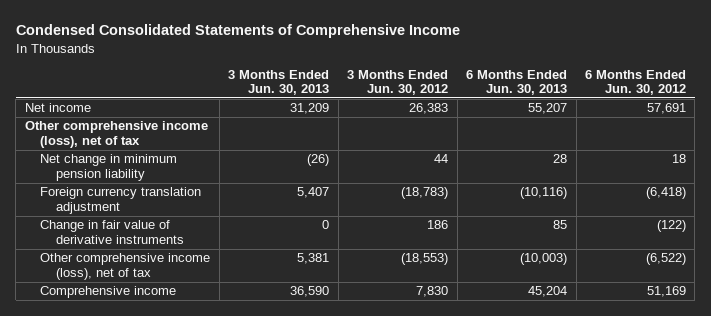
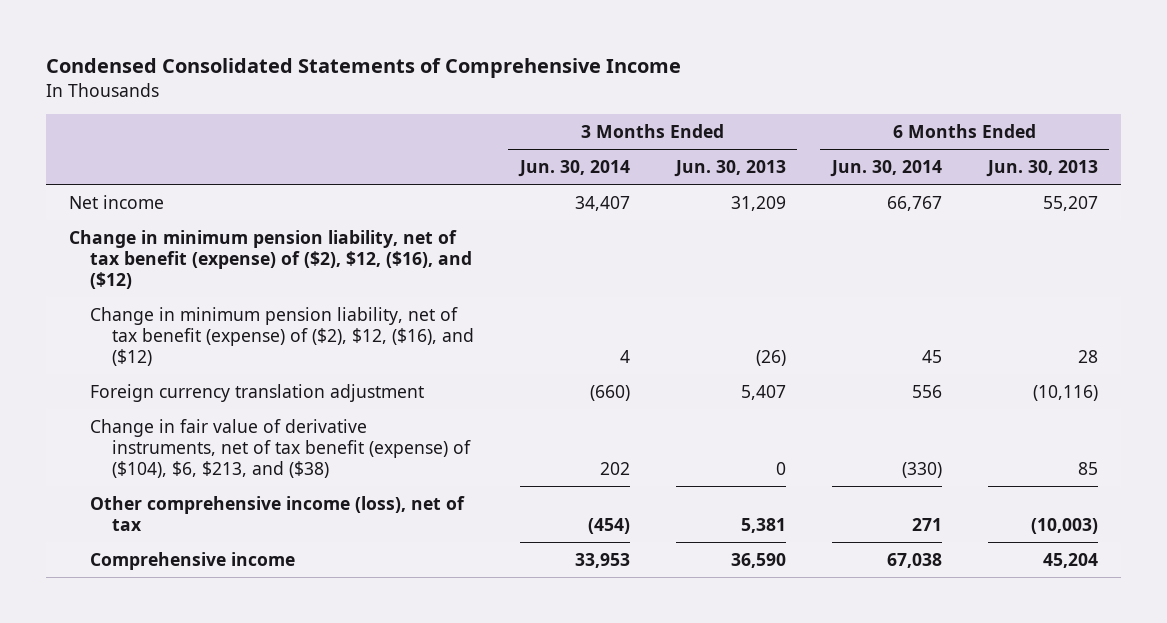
- | 3 Months Ended Jun. 30, 2013 | 3 Months Ended Jun. 30, 2012 | 6 Months Ended Jun. 30, 2013 | 6 Months Ended Jun. 30, 2012
+ | 3 Months Ended Jun. 30, 2014 | 3 Months Ended Jun. 30, 2013 | 6 Months Ended Jun. 30, 2014 | 6 Months Ended Jun. 30, 2013
- Other comprehensive income (loss), net of tax
- Net change in minimum pension liability | (26) | 44 | 28 | 18
+ Change in minimum pension liability, net of tax benefit (expense) of ($2), $12, ($16), and ($12)
+ Change in minimum pension liability, net of tax benefit (expense) of ($2), $12, ($16), and ($12) | 4 | (26) | 45 | 28
- Change in fair value of derivative instruments | 0 | 186 | 85 | (122)
+ Change in fair value of derivative instruments, net of tax benefit (expense) of ($104), $6, $213, and ($38) | 202 | 0 | (330) | 85

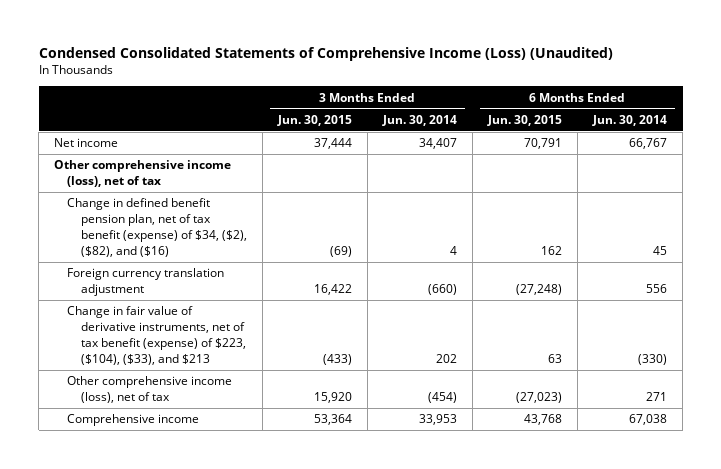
- Condensed Consolidated Statements of Comprehensive Income
+ Condensed Consolidated Statements of Comprehensive Income (Loss) (Unaudited)
- | 3 Months Ended Jun. 30, 2014 | 3 Months Ended Jun. 30, 2013 | 6 Months Ended Jun. 30, 2014 | 6 Months Ended Jun. 30, 2013
+ | 3 Months Ended Jun. 30, 2015 | 3 Months Ended Jun. 30, 2014 | 6 Months Ended Jun. 30, 2015 | 6 Months Ended Jun. 30, 2014
- Change in minimum pension liability, net of tax benefit (expense) of ($2), $12, ($16), and ($12)
- Change in minimum pension liability, net of tax benefit (expense) of ($2), $12, ($16), and ($12) | 4 | (26) | 45 | 28
+ Other comprehensive income (loss), net of tax
+ Change in defined benefit pension plan, net of tax benefit (expense) of $34, ($2), ($82), and ($16) | (69) | 4 | 162 | 45
- Change in fair value of derivative instruments, net of tax benefit (expense) of ($104), $6, $213, and ($38) | 202 | 0 | (330) | 85
+ Change in fair value of derivative instruments, net of tax benefit (expense) of $223, ($104), ($33), and $213 | (433) | 202 | 63 | (330)

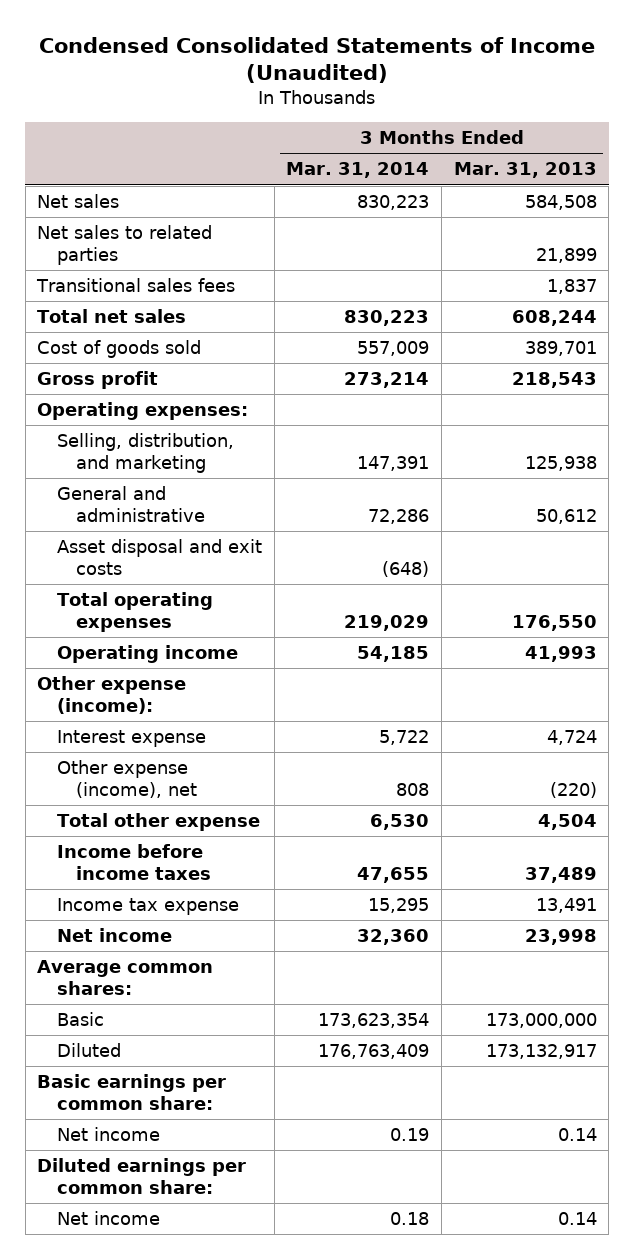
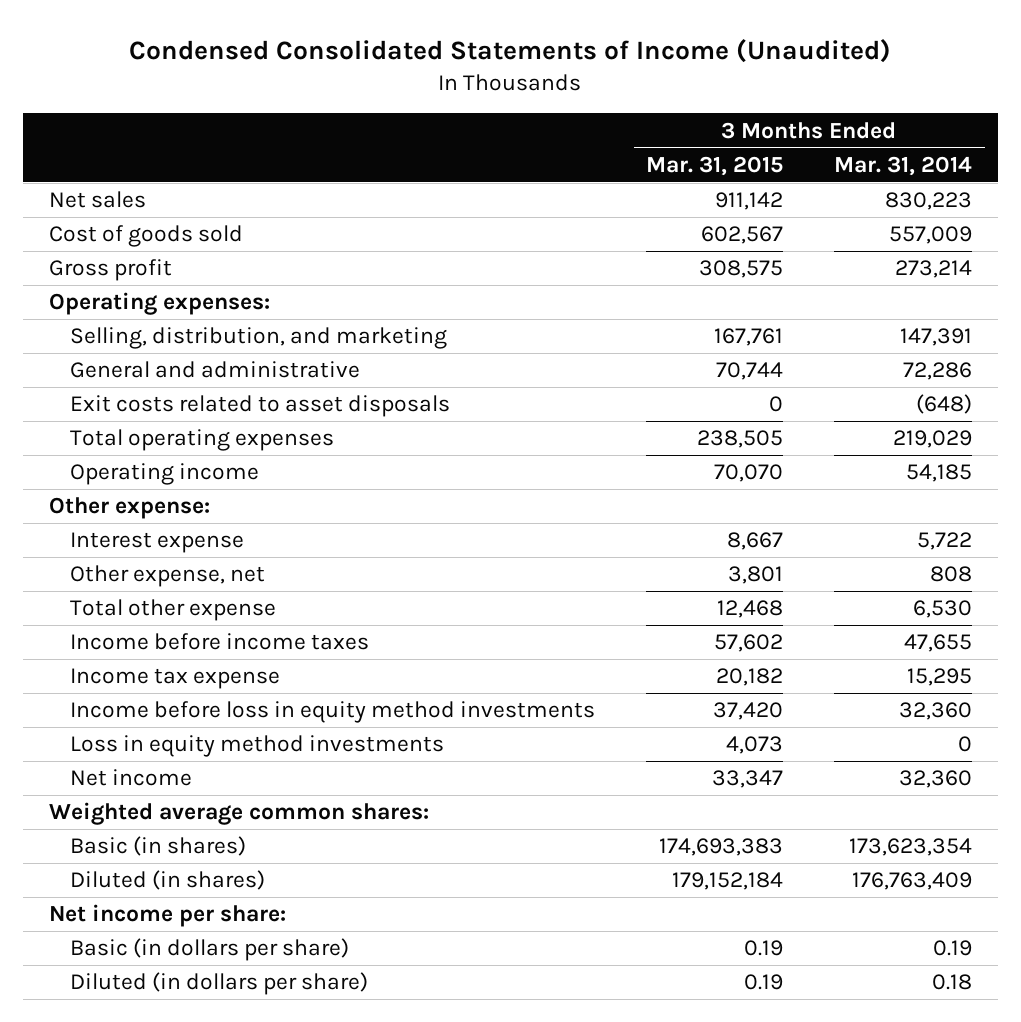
- | 3 Months Ended Mar. 31, 2014 | 3 Months Ended Mar. 31, 2013
+ | 3 Months Ended Mar. 31, 2015 | 3 Months Ended Mar. 31, 2014
- Net sales to related parties | | 21,899
- Transitional sales fees | | 1,837
- Total net sales | 830,223 | 608,244
- Asset disposal and exit costs | (648) |
+ Exit costs related to asset disposals | 0 | (648)
- Other expense (income):
+ Other expense:
- Other expense (income), net | 808 | (220)
+ Other expense, net | 3,801 | 808
+ Income before loss in equity method investments | 37,420 | 32,360
+ Loss in equity method investments | 4,073 | 0
- Average common shares:
- Basic | 173,623,354 | 173,000,000
- Diluted | 176,763,409 | 173,132,917
- Basic earnings per common share:
- Net income | 0.19 | 0.14
- Diluted earnings per common share:
- Net income | 0.18 | 0.14
+ Weighted average common shares:
+ Basic (in shares) | 174,693,383 | 173,623,354
+ Diluted (in shares) | 179,152,184 | 176,763,409
+ Net income per share:
+ Basic (in dollars per share) | 0.19 | 0.19
+ Diluted (in dollars per share) | 0.19 | 0.18

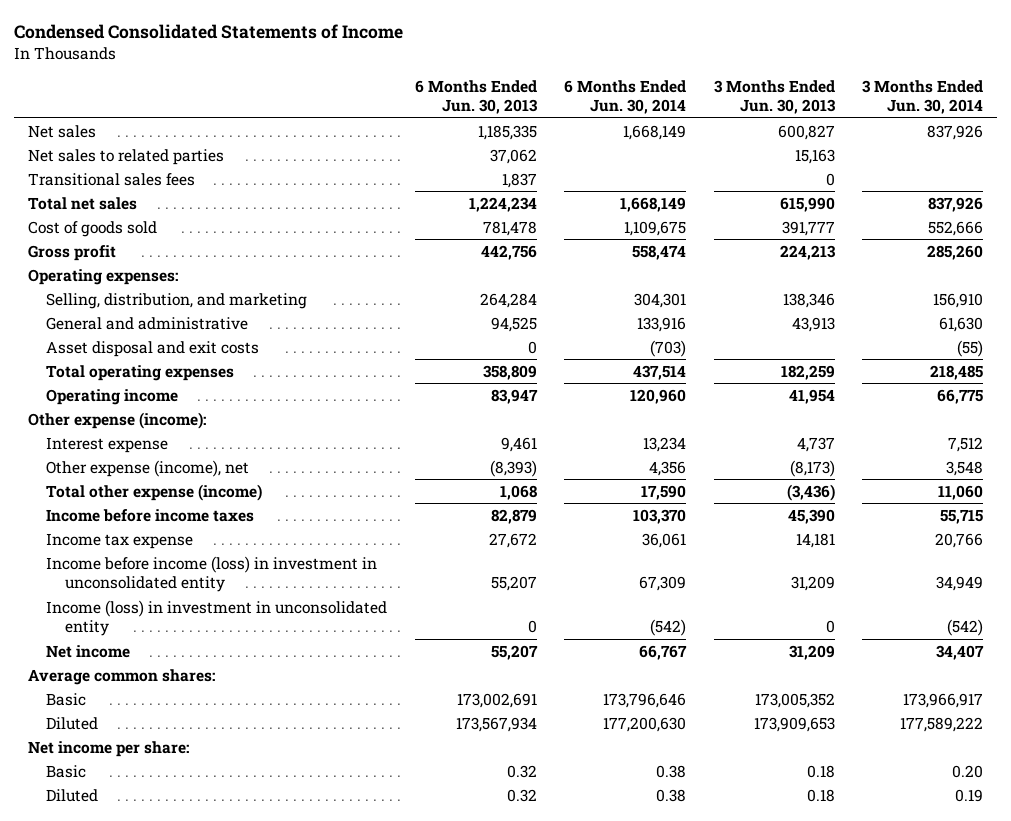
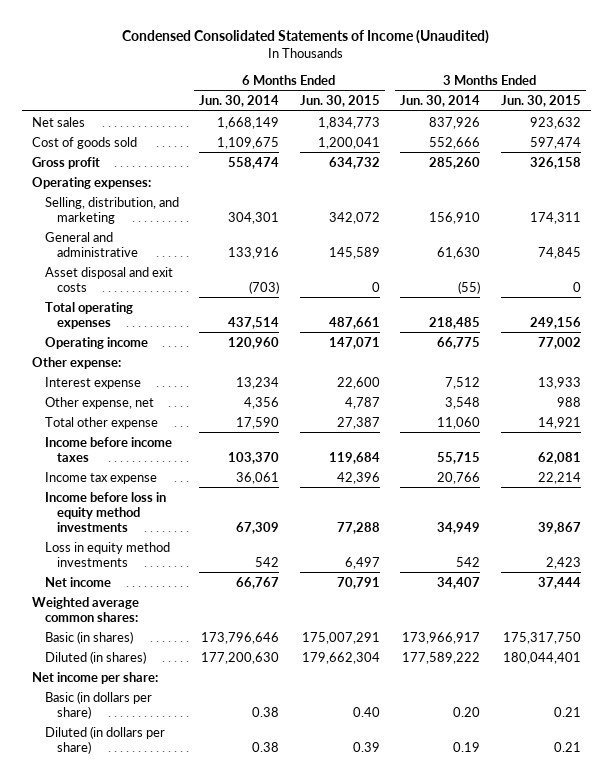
- Condensed Consolidated Statements of Income
+ Condensed Consolidated Statements of Income (Unaudited)
- | 6 Months Ended Jun. 30, 2013 | 6 Months Ended Jun. 30, 2014 | 3 Months Ended Jun. 30, 2013 | 3 Months Ended Jun. 30, 2014
+ | 6 Months Ended Jun. 30, 2014 | 6 Months Ended Jun. 30, 2015 | 3 Months Ended Jun. 30, 2014 | 3 Months Ended Jun. 30, 2015
- Net sales to related parties | 37,062 | | 15,163 |
- Transitional sales fees | 1,837 | | 0 |
- Total net sales | 1,224,234 | 1,668,149 | 615,990 | 837,926
- Other expense (income):
+ Other expense:
- Other expense (income), net | (8,393) | 4,356 | (8,173) | 3,548
- Total other expense (income) | 1,068 | 17,590 | (3,436) | 11,060
+ Other expense, net | 4,356 | 4,787 | 3,548 | 988
+ Total other expense | 17,590 | 27,387 | 11,060 | 14,921
- Income before income (loss) in investment in unconsolidated entity | 55,207 | 67,309 | 31,209 | 34,949
- Income (loss) in investment in unconsolidated entity | 0 | (542) | 0 | (542)
+ Income before loss in equity method investments | 67,309 | 77,288 | 34,949 | 39,867
+ Loss in equity method investments | 542 | 6,497 | 542 | 2,423
- Average common shares:
- Basic | 173,002,691 | 173,796,646 | 173,005,352 | 173,966,917
- Diluted | 173,567,934 | 177,200,630 | 173,909,653 | 177,589,222
+ Weighted average common shares:
+ Basic (in shares) | 173,796,646 | 175,007,291 | 173,966,917 | 175,317,750
+ Diluted (in shares) | 177,200,630 | 179,662,304 | 177,589,222 | 180,044,401
- Basic | 0.32 | 0.38 | 0.18 | 0.20
- Diluted | 0.32 | 0.38 | 0.18 | 0.19
+ Basic (in dollars per share) | 0.38 | 0.40 | 0.20 | 0.21
+ Diluted (in dollars per share) | 0.38 | 0.39 | 0.19 | 0.21

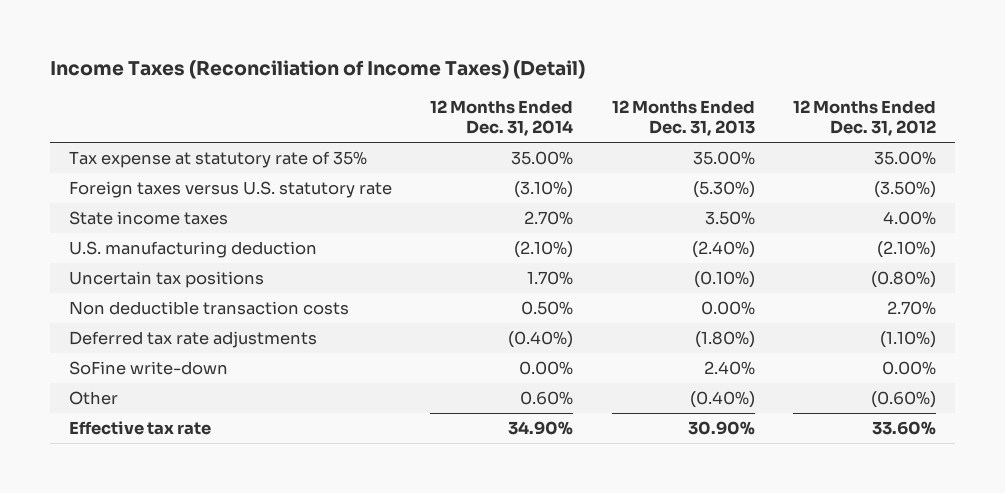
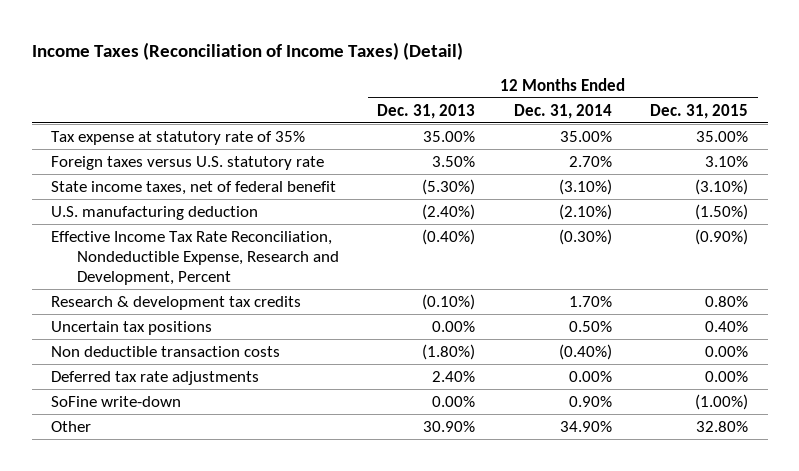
- | 12 Months Ended Dec. 31, 2014 | 12 Months Ended Dec. 31, 2013 | 12 Months Ended Dec. 31, 2012
+ | 12 Months Ended Dec. 31, 2013 | 12 Months Ended Dec. 31, 2014 | 12 Months Ended Dec. 31, 2015
- Foreign taxes versus U.S. statutory rate | (3.10%) | (5.30%) | (3.50%)
- State income taxes | 2.70% | 3.50% | 4.00%
+ Foreign taxes versus U.S. statutory rate | 3.50% | 2.70% | 3.10%
+ State income taxes, net of federal benefit | (5.30%) | (3.10%) | (3.10%)
- Uncertain tax positions | 1.70% | (0.10%) | (0.80%)
- Non deductible transaction costs | 0.50% | 0.00% | 2.70%
- Deferred tax rate adjustments | (0.40%) | (1.80%) | (1.10%)
- SoFine write-down | 0.00% | 2.40% | 0.00%
- Other | 0.60% | (0.40%) | (0.60%)
- Effective tax rate | 34.90% | 30.90% | 33.60%
+ Effective Income Tax Rate Reconciliation, Nondeductible Expense, Research and Development, Percent | (0.40%) | (0.30%) | (0.90%)
+ Research & development tax credits | (0.10%) | 1.70% | 0.80%
+ Uncertain tax positions | 0.00% | 0.50% | 0.40%
+ Non deductible transaction costs | (1.80%) | (0.40%) | 0.00%
+ Deferred tax rate adjustments | 2.40% | 0.00% | 0.00%
+ SoFine write-down | 0.00% | 0.90% | (1.00%)
+ Other | 30.90% | 34.90% | 32.80%

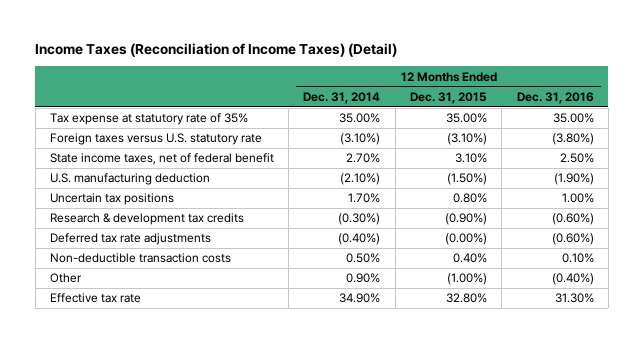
- | 12 Months Ended Dec. 31, 2013 | 12 Months Ended Dec. 31, 2014 | 12 Months Ended Dec. 31, 2015
+ | 12 Months Ended Dec. 31, 2014 | 12 Months Ended Dec. 31, 2015 | 12 Months Ended Dec. 31, 2016
- Foreign taxes versus U.S. statutory rate | 3.50% | 2.70% | 3.10%
- State income taxes, net of federal benefit | (5.30%) | (3.10%) | (3.10%)
+ Foreign taxes versus U.S. statutory rate | (3.10%) | (3.10%) | (3.80%)
+ State income taxes, net of federal benefit | 2.70% | 3.10% | 2.50%
- Effective Income Tax Rate Reconciliation, Nondeductible Expense, Research and Development, Percent | (0.40%) | (0.30%) | (0.90%)
- Research & development tax credits | (0.10%) | 1.70% | 0.80%
- Uncertain tax positions | 0.00% | 0.50% | 0.40%
- Non deductible transaction costs | (1.80%) | (0.40%) | 0.00%
- Deferred tax rate adjustments | 2.40% | 0.00% | 0.00%
- SoFine write-down | 0.00% | 0.90% | (1.00%)
- Other | 30.90% | 34.90% | 32.80%
+ Uncertain tax positions | 1.70% | 0.80% | 1.00%
+ Research & development tax credits | (0.30%) | (0.90%) | (0.60%)
+ Deferred tax rate adjustments | (0.40%) | (0.00%) | (0.60%)
+ Non-deductible transaction costs | 0.50% | 0.40% | 0.10%
+ Other | 0.90% | (1.00%) | (0.40%)
+ Effective tax rate | 34.90% | 32.80% | 31.30%

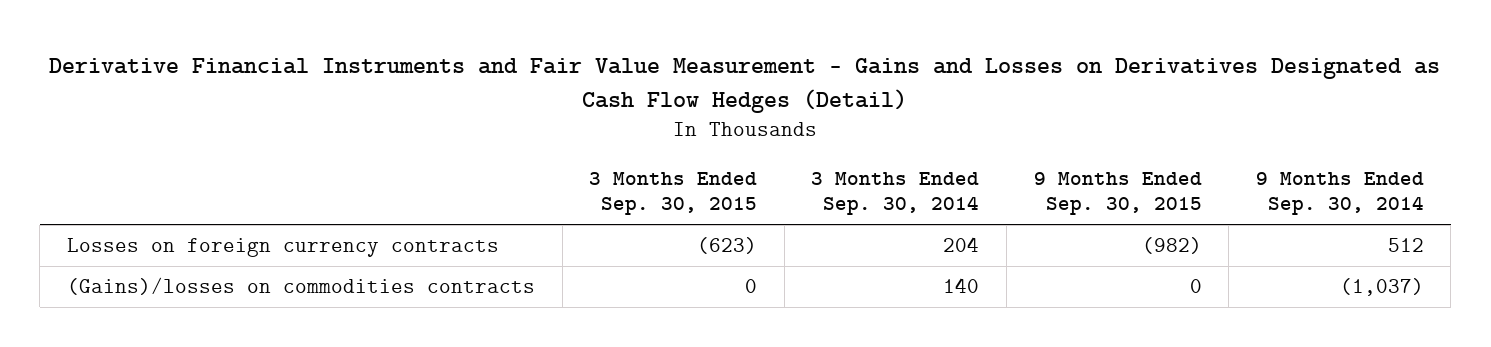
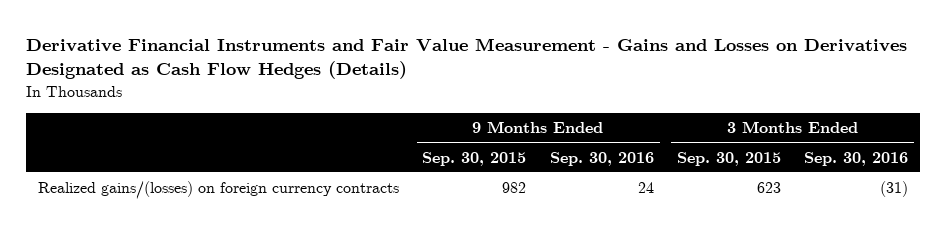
- Derivative Financial Instruments and Fair Value Measurement - Gains and Losses on Derivatives Designated as Cash Flow Hedges (Detail)
+ Derivative Financial Instruments and Fair Value Measurement - Gains and Losses on Derivatives Designated as Cash Flow Hedges (Details)
- | 3 Months Ended Sep. 30, 2015 | 3 Months Ended Sep. 30, 2014 | 9 Months Ended Sep. 30, 2015 | 9 Months Ended Sep. 30, 2014
+ | 9 Months Ended Sep. 30, 2015 | 9 Months Ended Sep. 30, 2016 | 3 Months Ended Sep. 30, 2015 | 3 Months Ended Sep. 30, 2016
- Losses on foreign currency contracts | (623) | 204 | (982) | 512
- (Gains)/losses on commodities contracts | 0 | 140 | 0 | (1,037)
+ Realized gains/(losses) on foreign currency contracts | 982 | 24 | 623 | (31)

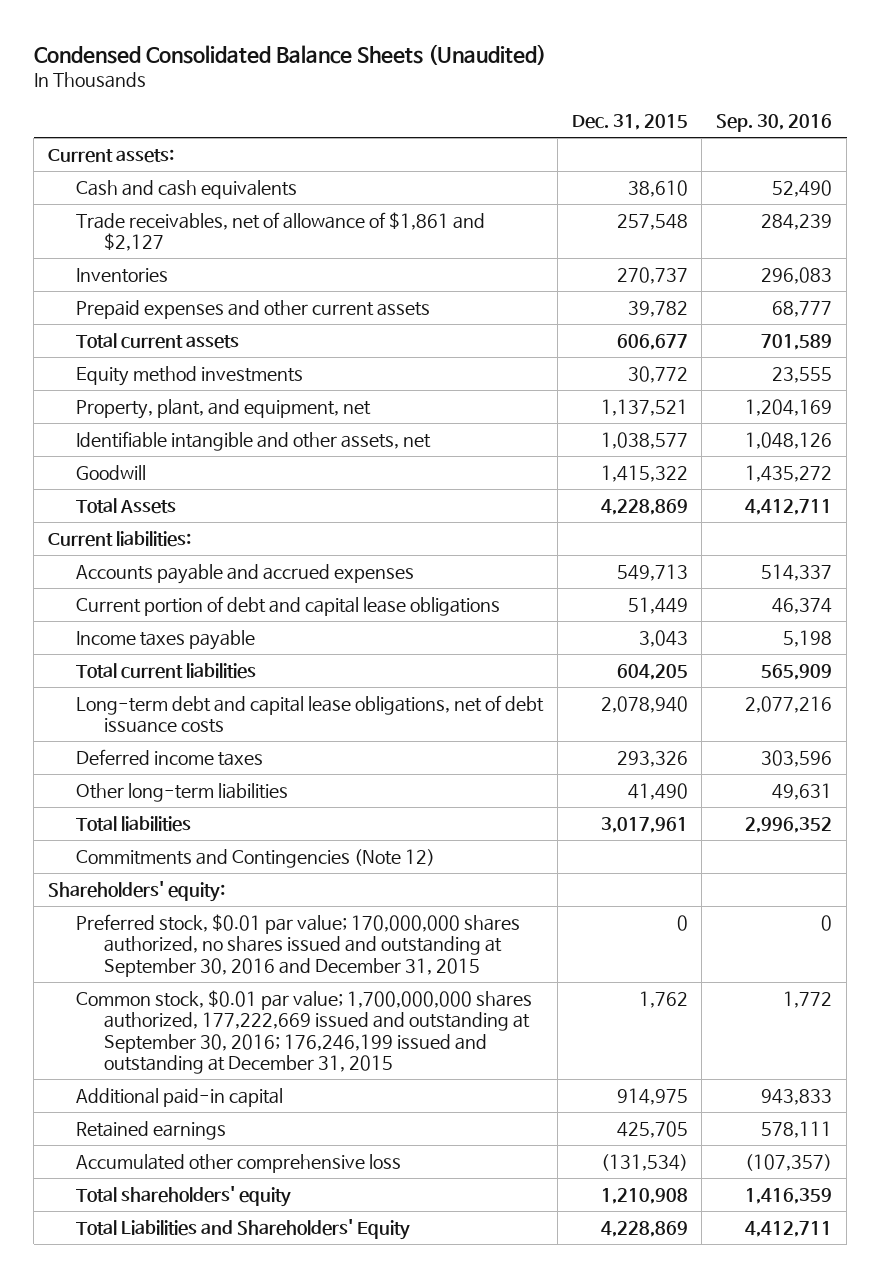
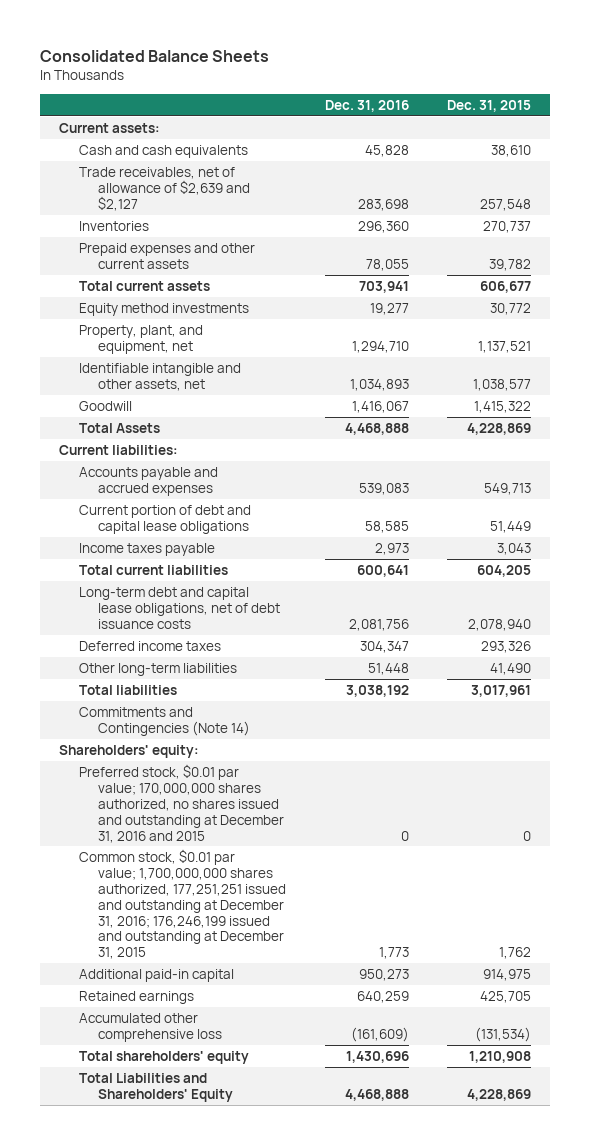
- Condensed Consolidated Balance Sheets (Unaudited)
+ Consolidated Balance Sheets
- | Dec. 31, 2015 | Sep. 30, 2016
+ | Dec. 31, 2016 | Dec. 31, 2015
- Trade receivables, net of allowance of $1,861 and $2,127 | 257,548 | 284,239
+ Trade receivables, net of allowance of $2,639 and $2,127 | 283,698 | 257,548
- Commitments and Contingencies (Note 12)
+ Commitments and Contingencies (Note 14)
- Preferred stock, $0.01 par value; 170,000,000 shares authorized, no shares issued and outstanding at September 30, 2016 and December 31, 2015 | 0 | 0
- Common stock, $0.01 par value; 1,700,000,000 shares authorized, 177,222,669 issued and outstanding at September 30, 2016; 176,246,199 issued and outstanding at December 31, 2015 | 1,762 | 1,772
+ Preferred stock, $0.01 par value; 170,000,000 shares authorized, no shares issued and outstanding at December 31, 2016 and 2015 | 0 | 0
+ Common stock, $0.01 par value; 1,700,000,000 shares authorized, 177,251,251 issued and outstanding at December 31, 2016; 176,246,199 issued and outstanding at December 31, 2015 | 1,773 | 1,762

